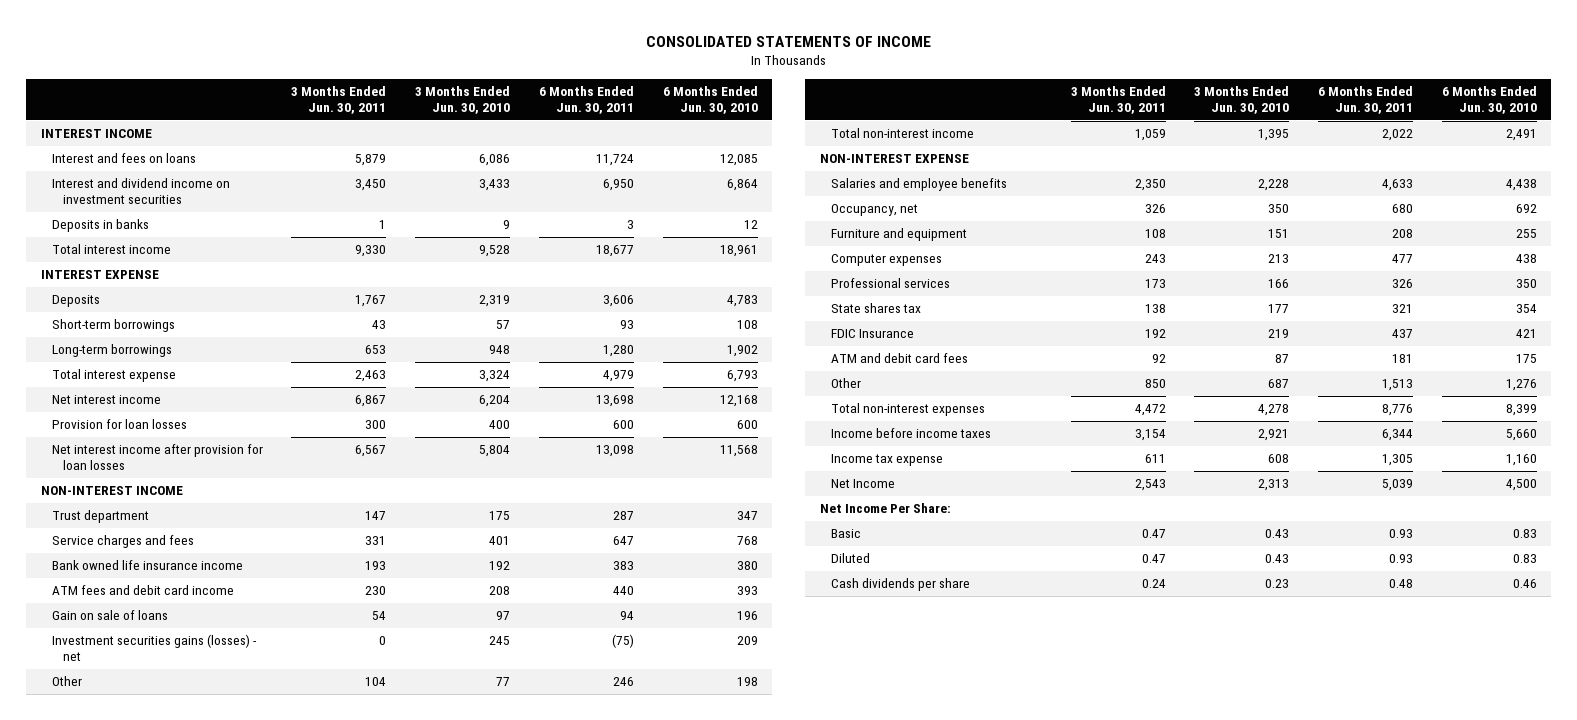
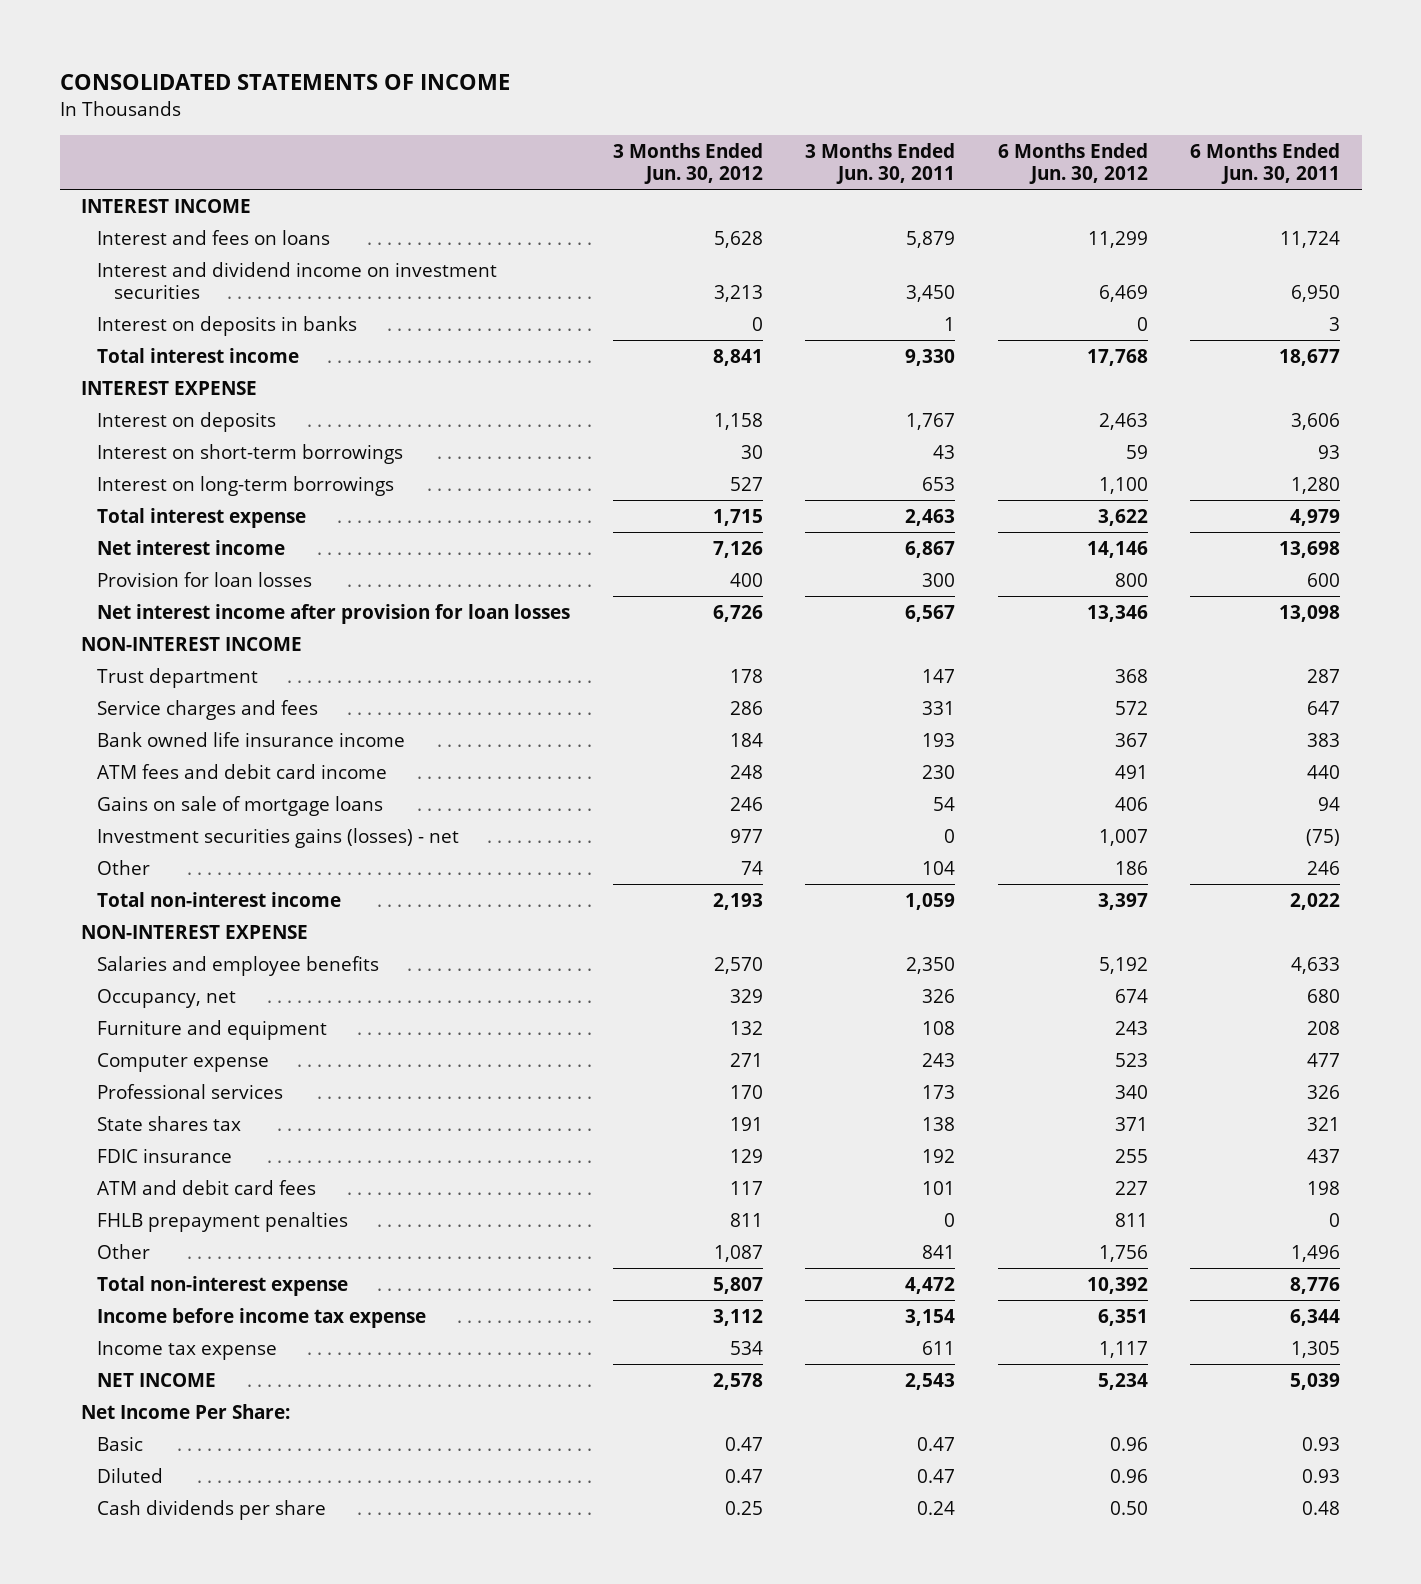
- | 3 Months Ended Jun. 30, 2011 | 3 Months Ended Jun. 30, 2010 | 6 Months Ended Jun. 30, 2011 | 6 Months Ended Jun. 30, 2010
+ | 3 Months Ended Jun. 30, 2012 | 3 Months Ended Jun. 30, 2011 | 6 Months Ended Jun. 30, 2012 | 6 Months Ended Jun. 30, 2011
- Deposits in banks | 1 | 9 | 3 | 12
+ Interest on deposits in banks | 0 | 1 | 0 | 3
- Deposits | 1,767 | 2,319 | 3,606 | 4,783
- Short-term borrowings | 43 | 57 | 93 | 108
- Long-term borrowings | 653 | 948 | 1,280 | 1,902
+ Interest on deposits | 1,158 | 1,767 | 2,463 | 3,606
+ Interest on short-term borrowings | 30 | 43 | 59 | 93
+ Interest on long-term borrowings | 527 | 653 | 1,100 | 1,280
- Gain on sale of loans | 54 | 97 | 94 | 196
+ Gains on sale of mortgage loans | 246 | 54 | 406 | 94
- Computer expenses | 243 | 213 | 477 | 438
+ Computer expense | 271 | 243 | 523 | 477
- FDIC Insurance | 192 | 219 | 437 | 421
- ATM and debit card fees | 92 | 87 | 181 | 175
- Other | 850 | 687 | 1,513 | 1,276
- Total non-interest expenses | 4,472 | 4,278 | 8,776 | 8,399
- Income before income taxes | 3,154 | 2,921 | 6,344 | 5,660
+ FDIC insurance | 129 | 192 | 255 | 437
+ ATM and debit card fees | 117 | 101 | 227 | 198
+ FHLB prepayment penalties | 811 | 0 | 811 | 0
+ Other | 1,087 | 841 | 1,756 | 1,496
+ Total non-interest expense | 5,807 | 4,472 | 10,392 | 8,776
+ Income before income tax expense | 3,112 | 3,154 | 6,351 | 6,344
- Net Income | 2,543 | 2,313 | 5,039 | 4,500
+ NET INCOME | 2,578 | 2,543 | 5,234 | 5,039

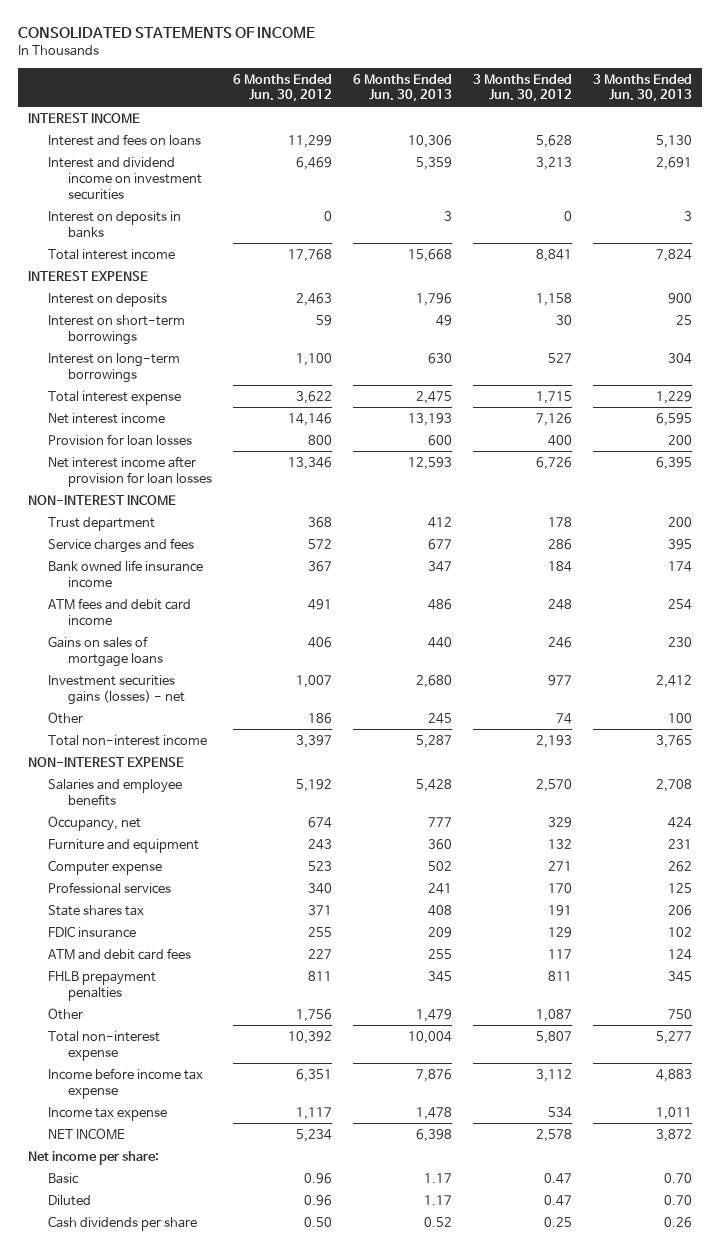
- | 3 Months Ended Jun. 30, 2012 | 3 Months Ended Jun. 30, 2011 | 6 Months Ended Jun. 30, 2012 | 6 Months Ended Jun. 30, 2011
+ | 6 Months Ended Jun. 30, 2012 | 6 Months Ended Jun. 30, 2013 | 3 Months Ended Jun. 30, 2012 | 3 Months Ended Jun. 30, 2013
- Gains on sale of mortgage loans | 246 | 54 | 406 | 94
+ Gains on sales of mortgage loans | 406 | 440 | 246 | 230
- Net Income Per Share:
+ Net income per share:

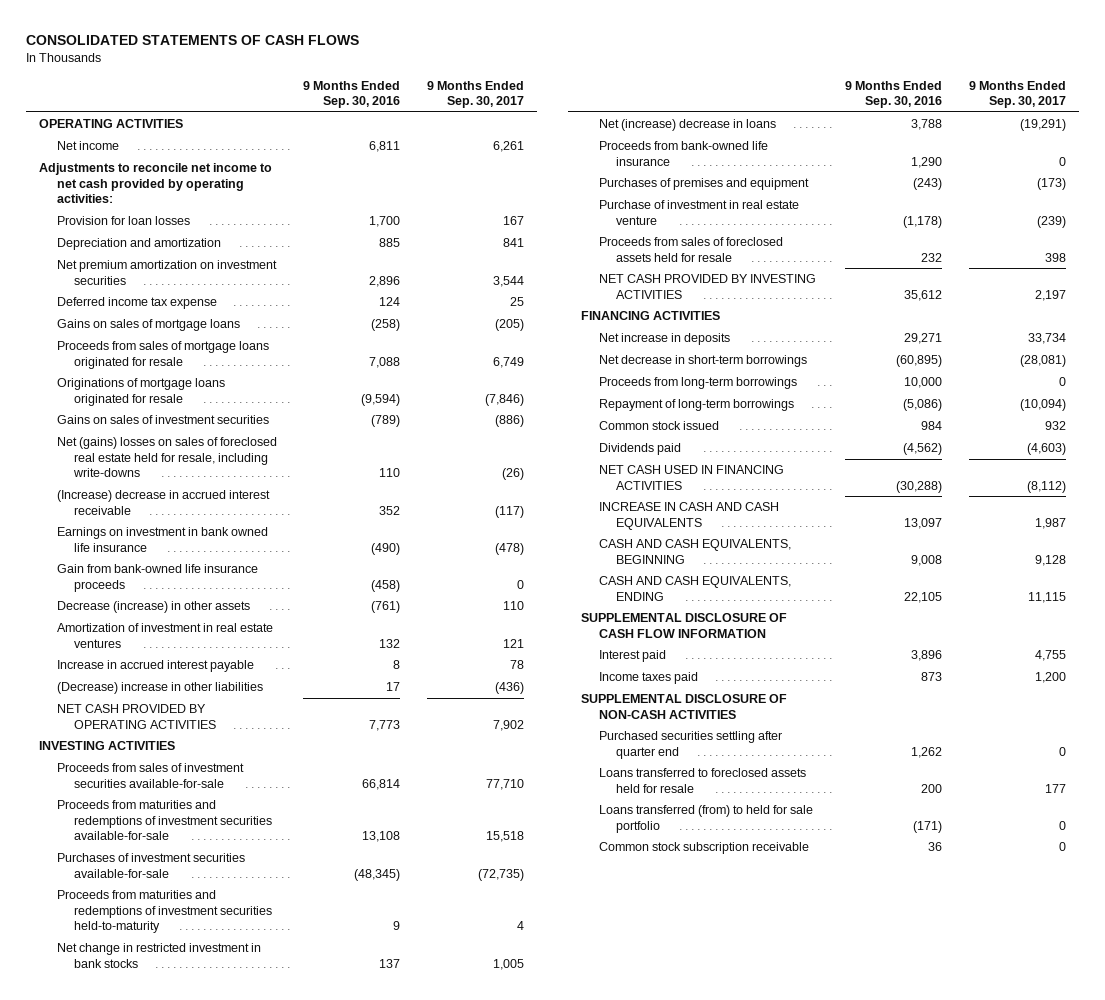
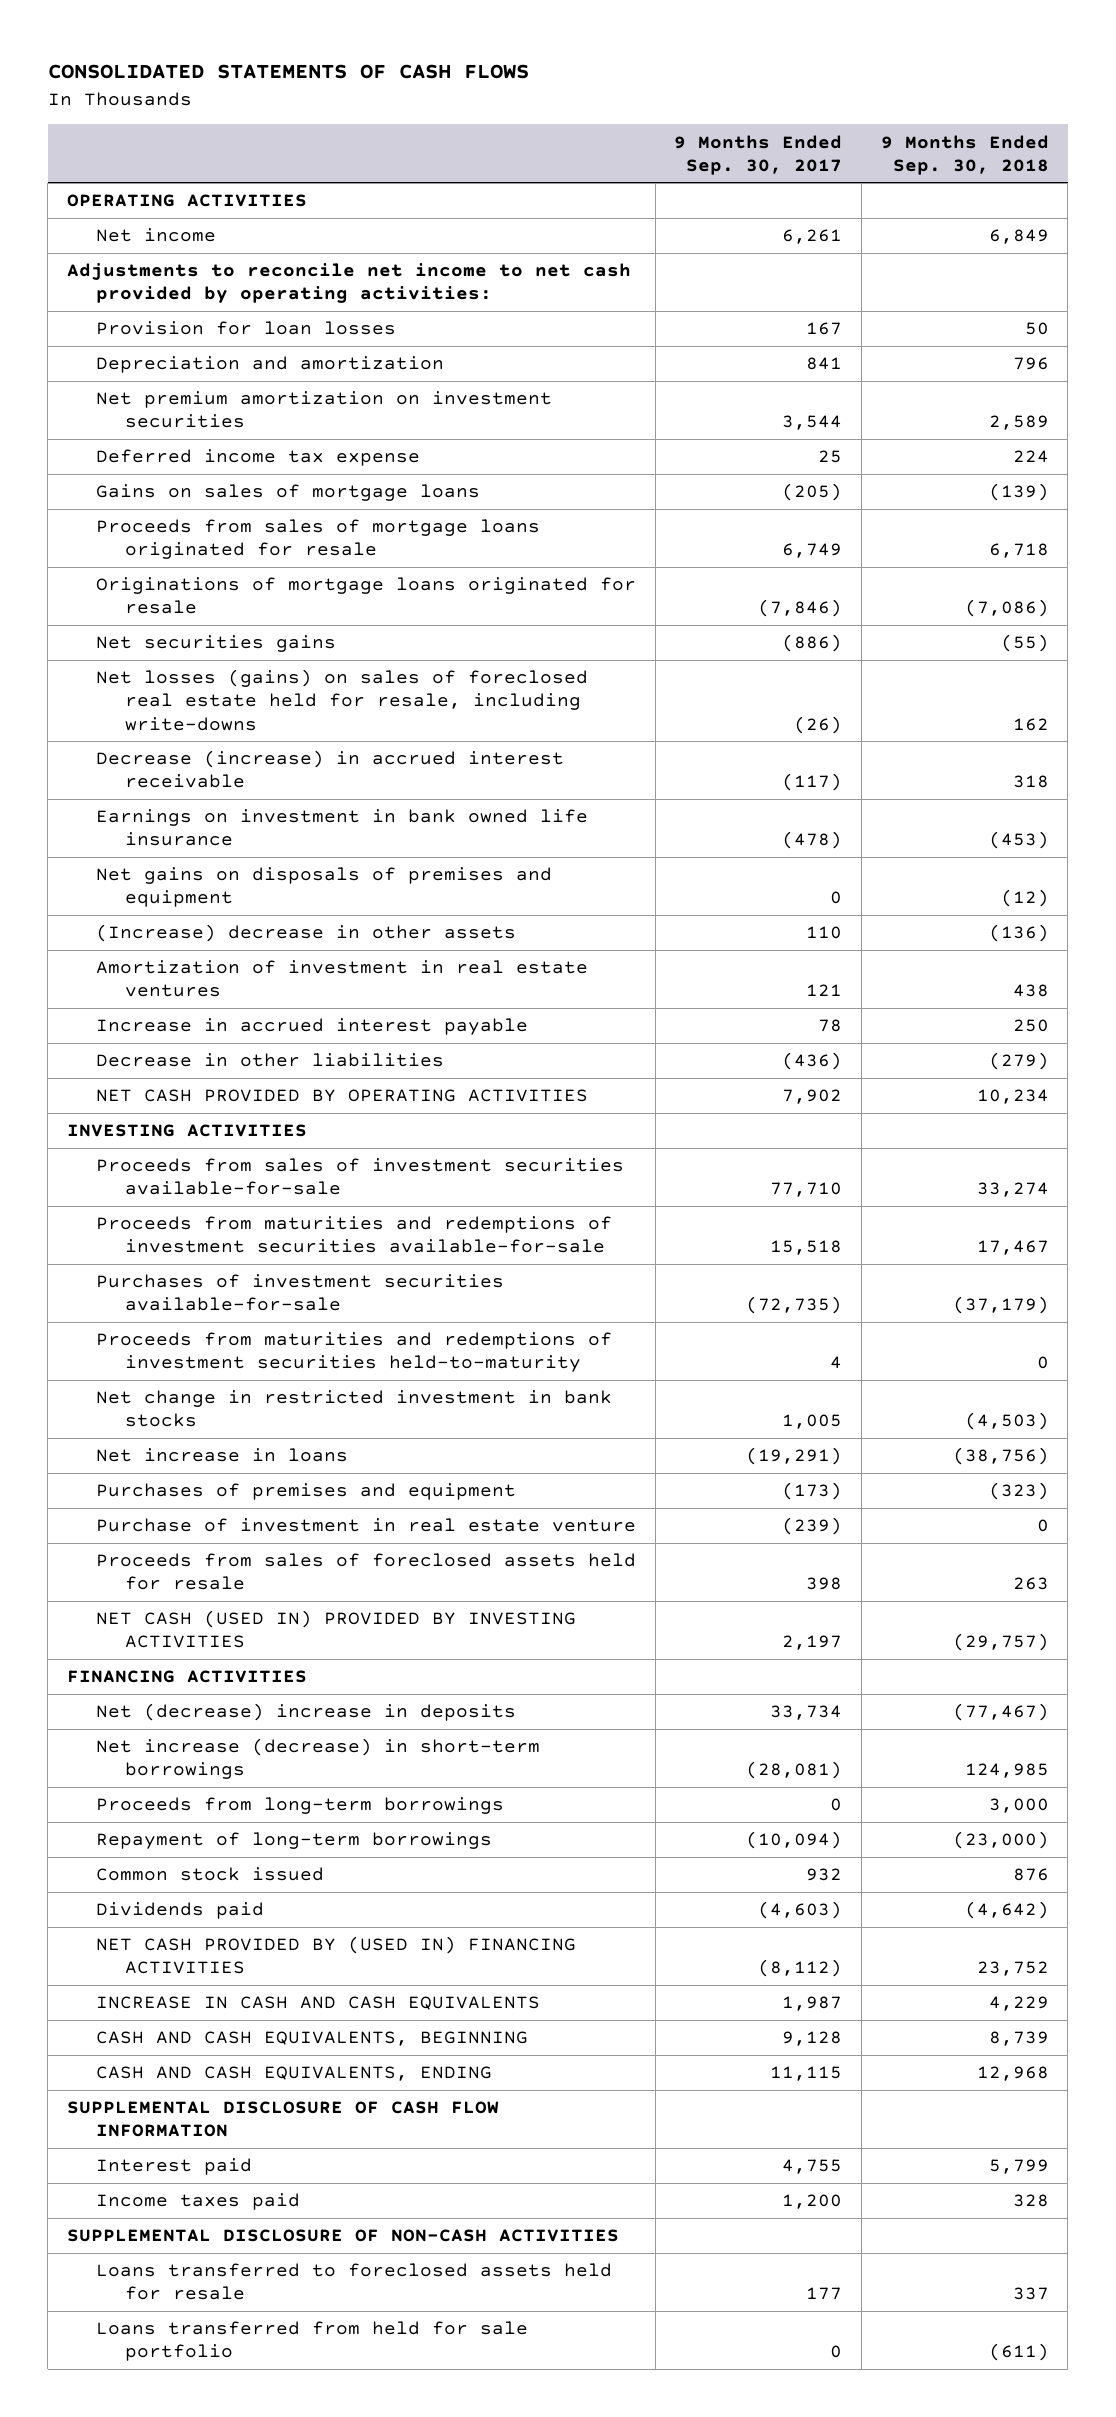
- | 9 Months Ended Sep. 30, 2016 | 9 Months Ended Sep. 30, 2017
+ | 9 Months Ended Sep. 30, 2017 | 9 Months Ended Sep. 30, 2018
- Gains on sales of investment securities | (789) | (886)
- Net (gains) losses on sales of foreclosed real estate held for resale, including write-downs | 110 | (26)
- (Increase) decrease in accrued interest receivable | 352 | (117)
+ Net securities gains | (886) | (55)
+ Net losses (gains) on sales of foreclosed real estate held for resale, including write-downs | (26) | 162
+ Decrease (increase) in accrued interest receivable | (117) | 318
- Gain from bank-owned life insurance proceeds | (458) | 0
- Decrease (increase) in other assets | (761) | 110
+ Net gains on disposals of premises and equipment | 0 | (12)
+ (Increase) decrease in other assets | 110 | (136)
- (Decrease) increase in other liabilities | 17 | (436)
+ Decrease in other liabilities | (436) | (279)
- Net (increase) decrease in loans | 3,788 | (19,291)
- Proceeds from bank-owned life insurance | 1,290 | 0
+ Net increase in loans | (19,291) | (38,756)
- NET CASH PROVIDED BY INVESTING ACTIVITIES | 35,612 | 2,197
+ NET CASH (USED IN) PROVIDED BY INVESTING ACTIVITIES | 2,197 | (29,757)
- Net increase in deposits | 29,271 | 33,734
- Net decrease in short-term borrowings | (60,895) | (28,081)
+ Net (decrease) increase in deposits | 33,734 | (77,467)
+ Net increase (decrease) in short-term borrowings | (28,081) | 124,985
- NET CASH USED IN FINANCING ACTIVITIES | (30,288) | (8,112)
+ NET CASH PROVIDED BY (USED IN) FINANCING ACTIVITIES | (8,112) | 23,752
- Purchased securities settling after quarter end | 1,262 | 0
- Loans transferred (from) to held for sale portfolio | (171) | 0
- Common stock subscription receivable | 36 | 0
+ Loans transferred from held for sale portfolio | 0 | (611)

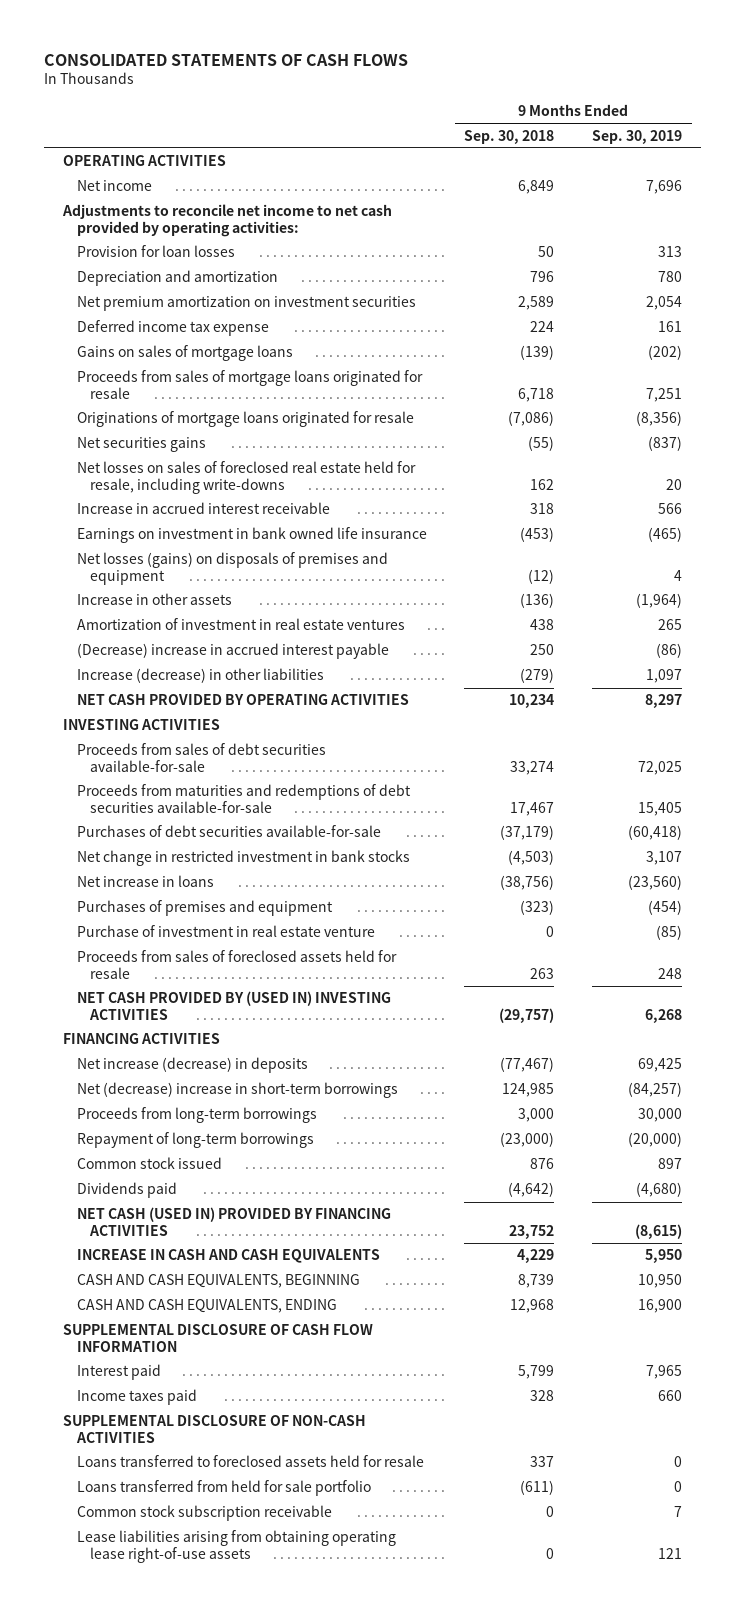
- | 9 Months Ended Sep. 30, 2017 | 9 Months Ended Sep. 30, 2018
+ | 9 Months Ended Sep. 30, 2018 | 9 Months Ended Sep. 30, 2019
- Net losses (gains) on sales of foreclosed real estate held for resale, including write-downs | (26) | 162
- Decrease (increase) in accrued interest receivable | (117) | 318
+ Net losses on sales of foreclosed real estate held for resale, including write-downs | 162 | 20
+ Increase in accrued interest receivable | 318 | 566
- Net gains on disposals of premises and equipment | 0 | (12)
- (Increase) decrease in other assets | 110 | (136)
+ Net losses (gains) on disposals of premises and equipment | (12) | 4
+ Increase in other assets | (136) | (1,964)
- Increase in accrued interest payable | 78 | 250
- Decrease in other liabilities | (436) | (279)
+ (Decrease) increase in accrued interest payable | 250 | (86)
+ Increase (decrease) in other liabilities | (279) | 1,097
- Proceeds from sales of investment securities available-for-sale | 77,710 | 33,274
- Proceeds from maturities and redemptions of investment securities available-for-sale | 15,518 | 17,467
- Purchases of investment securities available-for-sale | (72,735) | (37,179)
- Proceeds from maturities and redemptions of investment securities held-to-maturity | 4 | 0
+ Proceeds from sales of debt securities available-for-sale | 33,274 | 72,025
+ Proceeds from maturities and redemptions of debt securities available-for-sale | 17,467 | 15,405
+ Purchases of debt securities available-for-sale | (37,179) | (60,418)
- NET CASH (USED IN) PROVIDED BY INVESTING ACTIVITIES | 2,197 | (29,757)
+ NET CASH PROVIDED BY (USED IN) INVESTING ACTIVITIES | (29,757) | 6,268
- Net (decrease) increase in deposits | 33,734 | (77,467)
- Net increase (decrease) in short-term borrowings | (28,081) | 124,985
+ Net increase (decrease) in deposits | (77,467) | 69,425
+ Net (decrease) increase in short-term borrowings | 124,985 | (84,257)
- NET CASH PROVIDED BY (USED IN) FINANCING ACTIVITIES | (8,112) | 23,752
+ NET CASH (USED IN) PROVIDED BY FINANCING ACTIVITIES | 23,752 | (8,615)
+ Common stock subscription receivable | 0 | 7
+ Lease liabilities arising from obtaining operating lease right-of-use assets | 0 | 121

